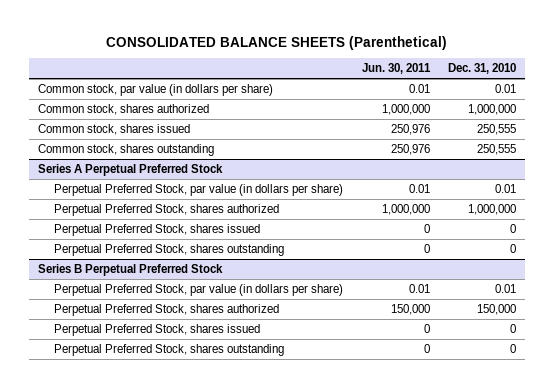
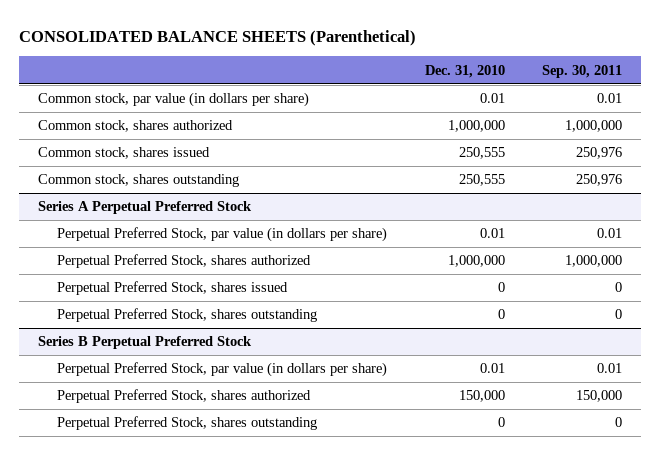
- | Jun. 30, 2011 | Dec. 31, 2010
+ | Dec. 31, 2010 | Sep. 30, 2011
@ Series B Perpetual Preferred Stock
- Perpetual Preferred Stock, shares issued | 0 | 0

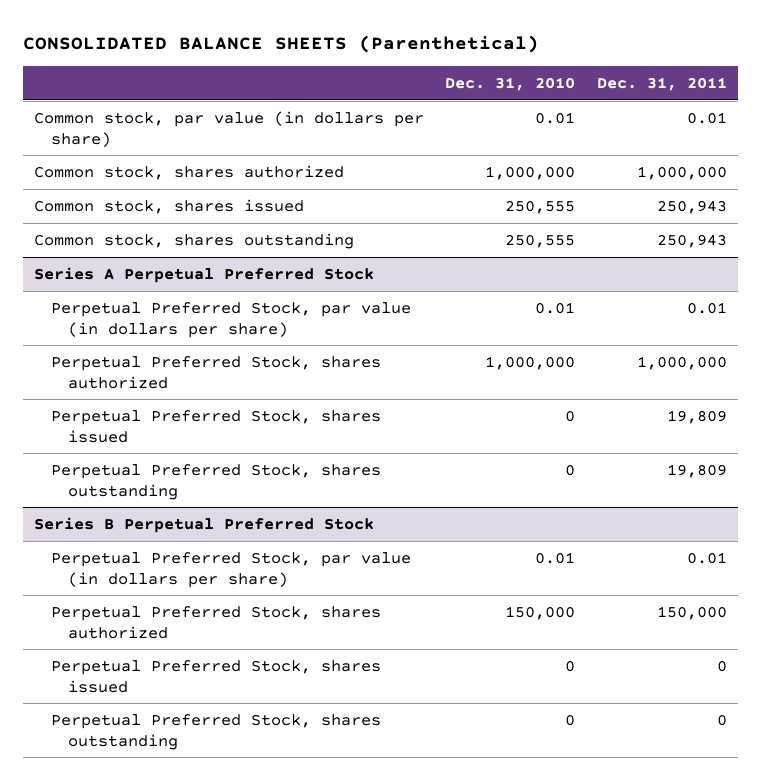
- | Dec. 31, 2010 | Sep. 30, 2011
+ | Dec. 31, 2010 | Dec. 31, 2011
@ Series B Perpetual Preferred Stock
+ Perpetual Preferred Stock, shares issued | 0 | 0

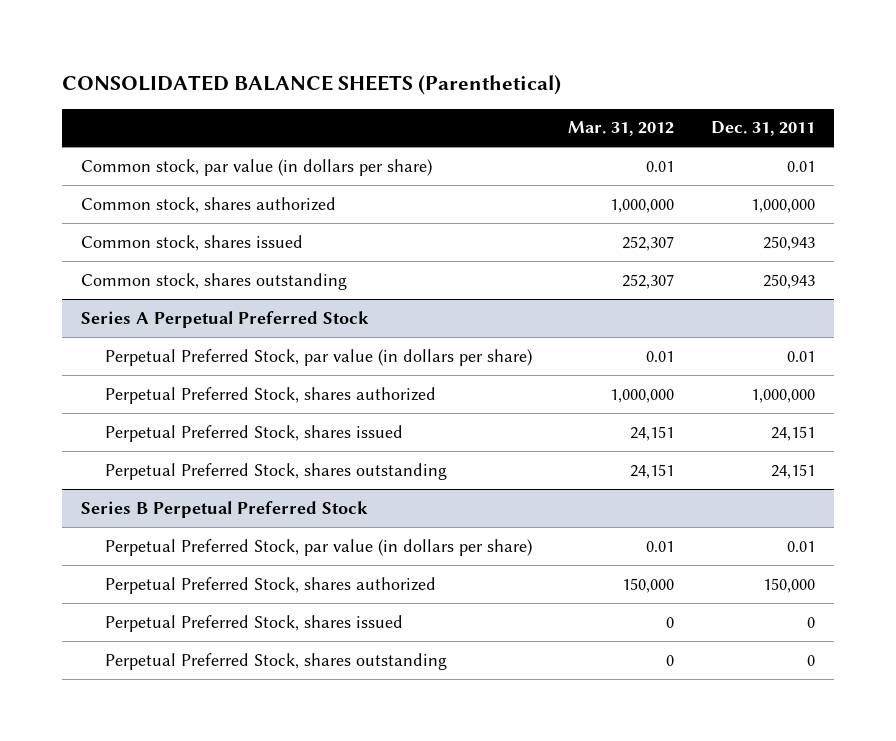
- | Dec. 31, 2010 | Dec. 31, 2011
+ | Mar. 31, 2012 | Dec. 31, 2011
@ Series A Perpetual Preferred Stock
- Perpetual Preferred Stock, shares issued | 0 | 19,809
- Perpetual Preferred Stock, shares outstanding | 0 | 19,809
+ Perpetual Preferred Stock, shares issued | 24,151 | 24,151
+ Perpetual Preferred Stock, shares outstanding | 24,151 | 24,151

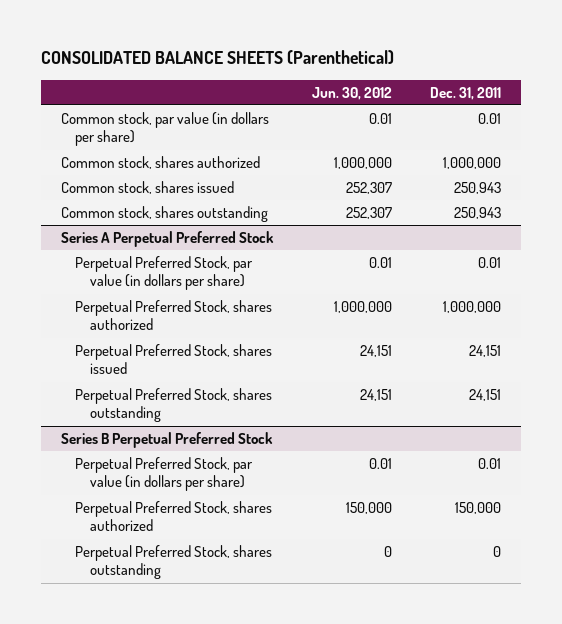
- | Mar. 31, 2012 | Dec. 31, 2011
+ | Jun. 30, 2012 | Dec. 31, 2011
@ Series B Perpetual Preferred Stock
- Perpetual Preferred Stock, shares issued | 0 | 0

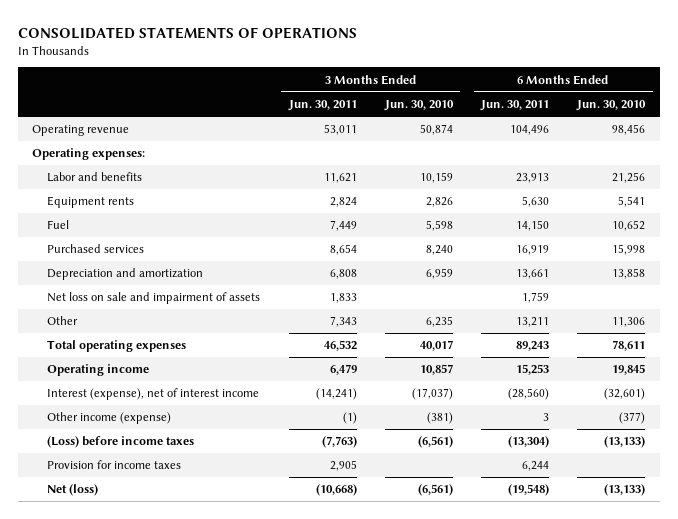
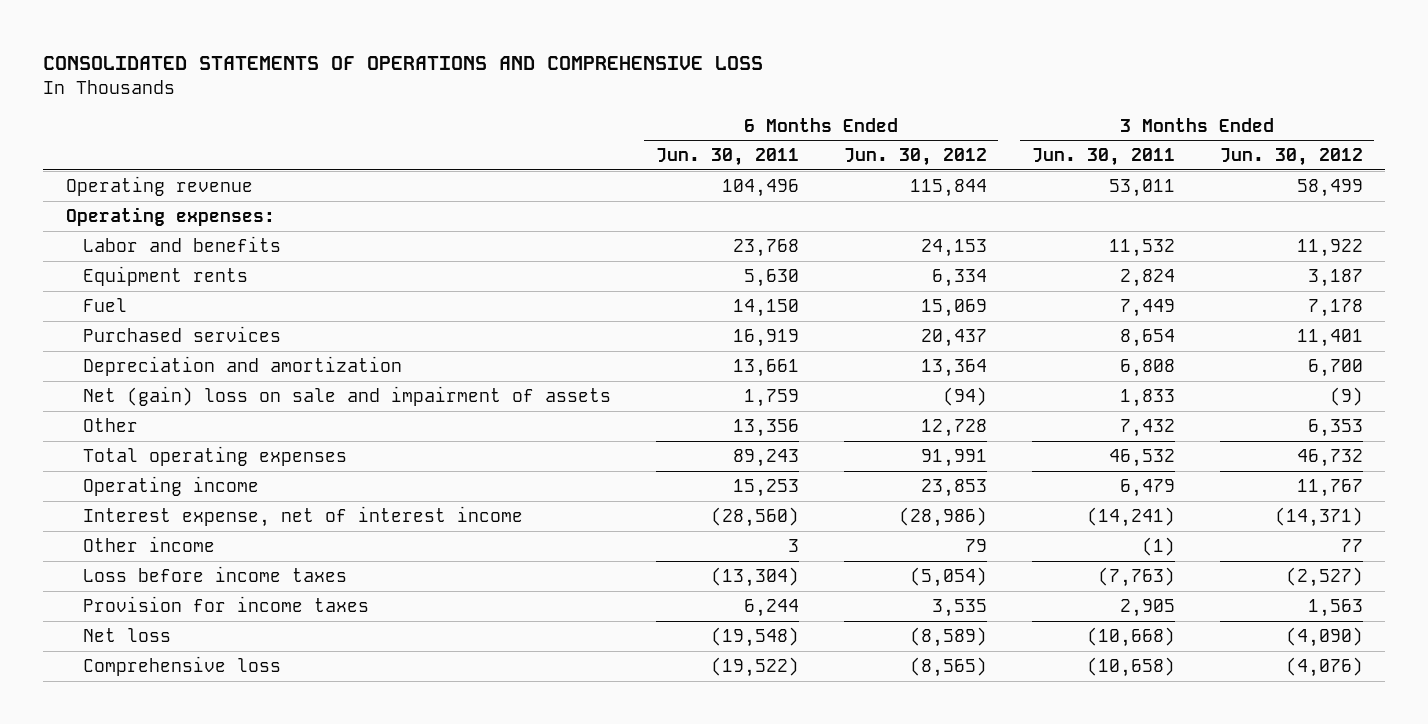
- CONSOLIDATED STATEMENTS OF OPERATIONS
+ CONSOLIDATED STATEMENTS OF OPERATIONS AND COMPREHENSIVE LOSS
- | 3 Months Ended Jun. 30, 2011 | 3 Months Ended Jun. 30, 2010 | 6 Months Ended Jun. 30, 2011 | 6 Months Ended Jun. 30, 2010
+ | 6 Months Ended Jun. 30, 2011 | 6 Months Ended Jun. 30, 2012 | 3 Months Ended Jun. 30, 2011 | 3 Months Ended Jun. 30, 2012
- Labor and benefits | 11,621 | 10,159 | 23,913 | 21,256
+ Labor and benefits | 23,768 | 24,153 | 11,532 | 11,922
- Net loss on sale and impairment of assets | 1,833 | | 1,759 |
- Other | 7,343 | 6,235 | 13,211 | 11,306
+ Net (gain) loss on sale and impairment of assets | 1,759 | (94) | 1,833 | (9)
+ Other | 13,356 | 12,728 | 7,432 | 6,353
- Interest (expense), net of interest income | (14,241) | (17,037) | (28,560) | (32,601)
- Other income (expense) | (1) | (381) | 3 | (377)
- (Loss) before income taxes | (7,763) | (6,561) | (13,304) | (13,133)
+ Interest expense, net of interest income | (28,560) | (28,986) | (14,241) | (14,371)
+ Other income | 3 | 79 | (1) | 77
+ Loss before income taxes | (13,304) | (5,054) | (7,763) | (2,527)
- Net (loss) | (10,668) | (6,561) | (19,548) | (13,133)
+ Net loss | (19,548) | (8,589) | (10,668) | (4,090)
+ Comprehensive loss | (19,522) | (8,565) | (10,658) | (4,076)

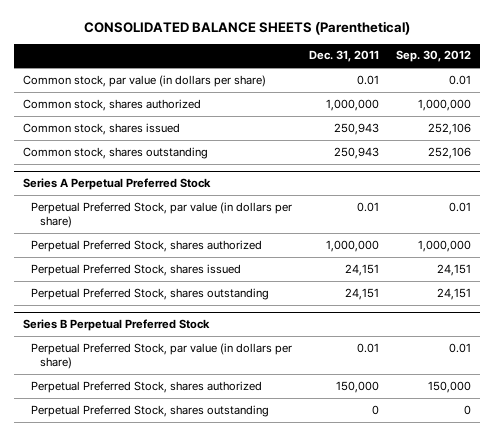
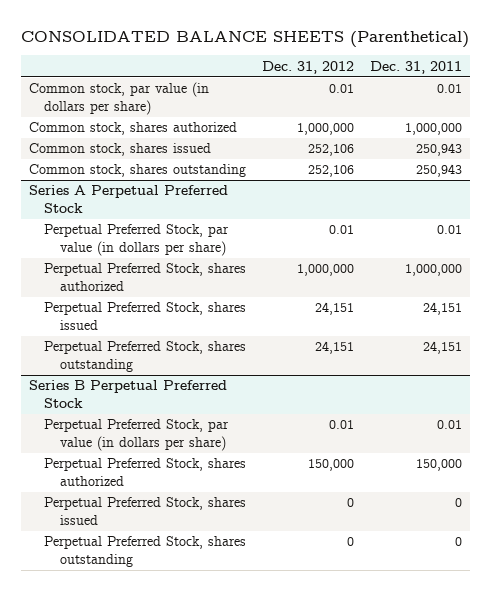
- | Dec. 31, 2011 | Sep. 30, 2012
+ | Dec. 31, 2012 | Dec. 31, 2011
@ Series B Perpetual Preferred Stock
+ Perpetual Preferred Stock, shares issued | 0 | 0

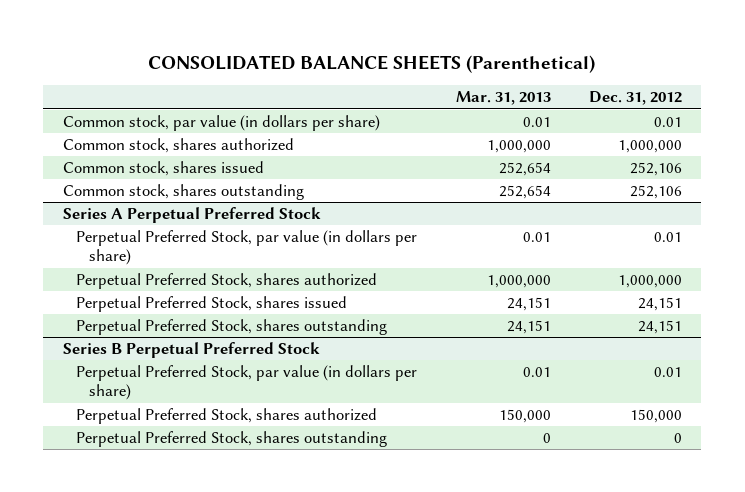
- | Dec. 31, 2012 | Dec. 31, 2011
+ | Mar. 31, 2013 | Dec. 31, 2012
@ Series B Perpetual Preferred Stock
- Perpetual Preferred Stock, shares issued | 0 | 0

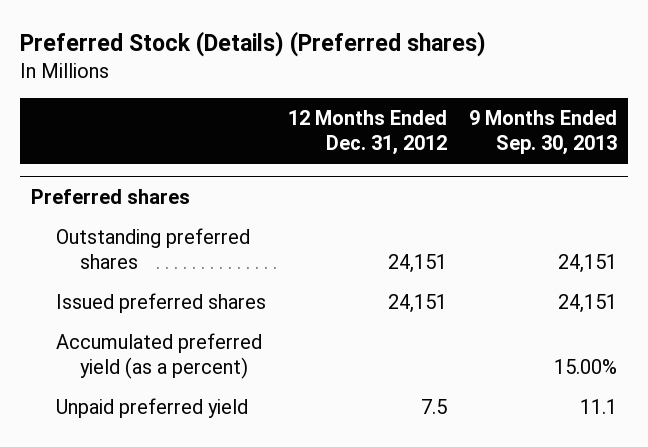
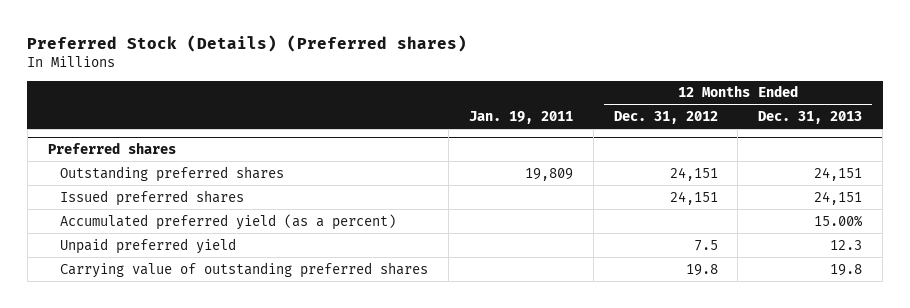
- | 12 Months Ended Dec. 31, 2012 | 9 Months Ended Sep. 30, 2013
+ | Jan. 19, 2011 | 12 Months Ended Dec. 31, 2012 | 12 Months Ended Dec. 31, 2013
@ Preferred shares
+ Carrying value of outstanding preferred shares | | 19.8 | 19.8

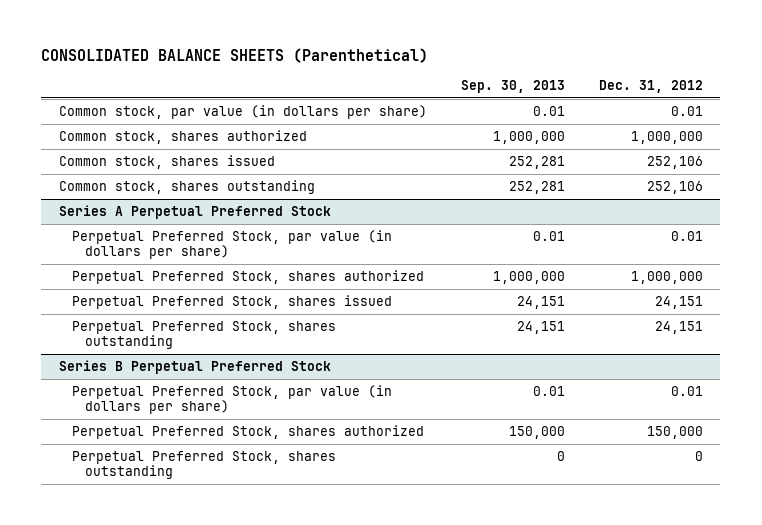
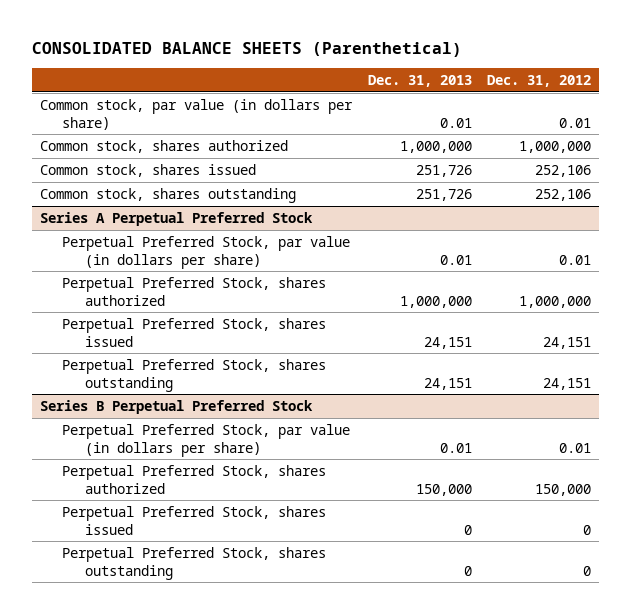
- | Sep. 30, 2013 | Dec. 31, 2012
+ | Dec. 31, 2013 | Dec. 31, 2012
@ Series B Perpetual Preferred Stock
+ Perpetual Preferred Stock, shares issued | 0 | 0

